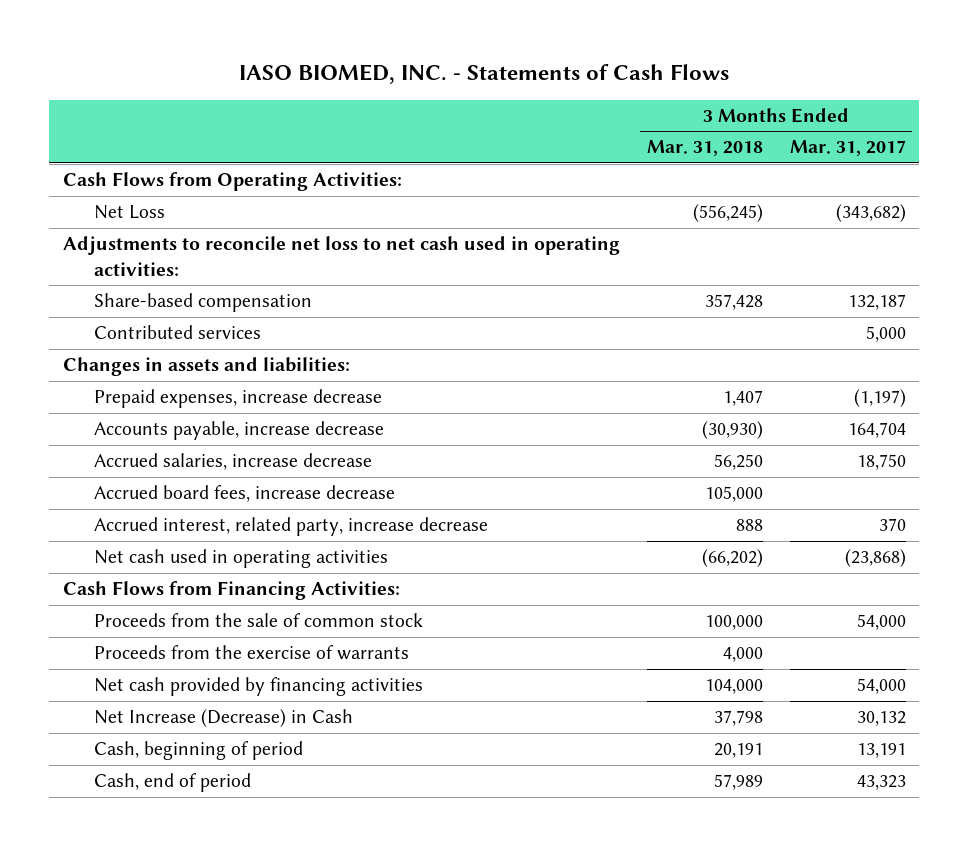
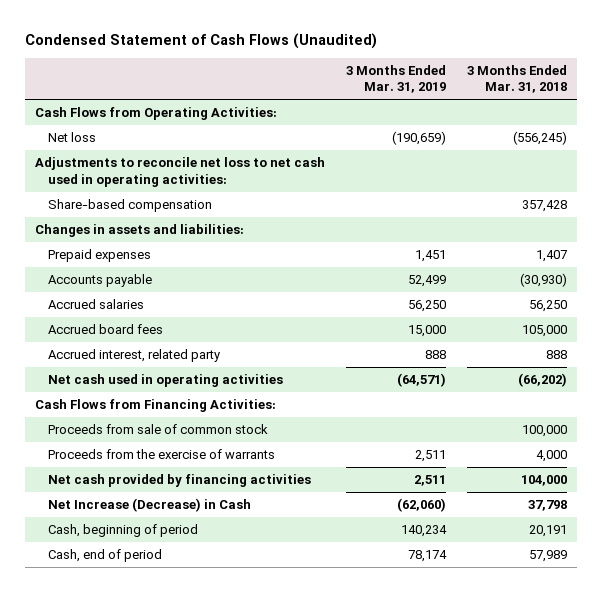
- IASO BIOMED, INC. - Statements of Cash Flows
+ Condensed Statement of Cash Flows (Unaudited)
- | 3 Months Ended Mar. 31, 2018 | 3 Months Ended Mar. 31, 2017
+ | 3 Months Ended Mar. 31, 2019 | 3 Months Ended Mar. 31, 2018
- Net Loss | (556,245) | (343,682)
+ Net loss | (190,659) | (556,245)
- Contributed services | | 5,000
- Prepaid expenses, increase decrease | 1,407 | (1,197)
- Accounts payable, increase decrease | (30,930) | 164,704
- Accrued salaries, increase decrease | 56,250 | 18,750
- Accrued board fees, increase decrease | 105,000 |
- Accrued interest, related party, increase decrease | 888 | 370
+ Prepaid expenses | 1,451 | 1,407
+ Accounts payable | 52,499 | (30,930)
+ Accrued salaries | 56,250 | 56,250
+ Accrued board fees | 15,000 | 105,000
+ Accrued interest, related party | 888 | 888
- Proceeds from the sale of common stock | 100,000 | 54,000
+ Proceeds from sale of common stock | | 100,000

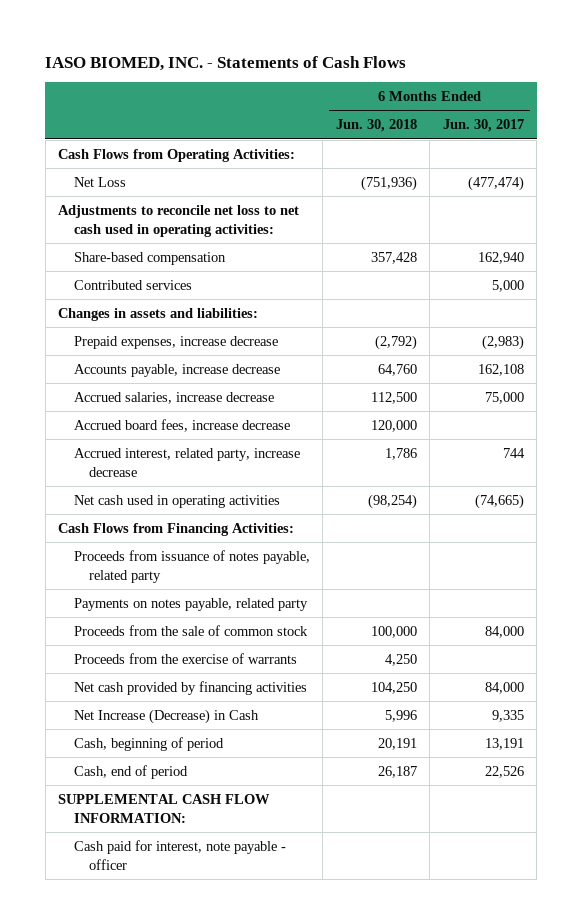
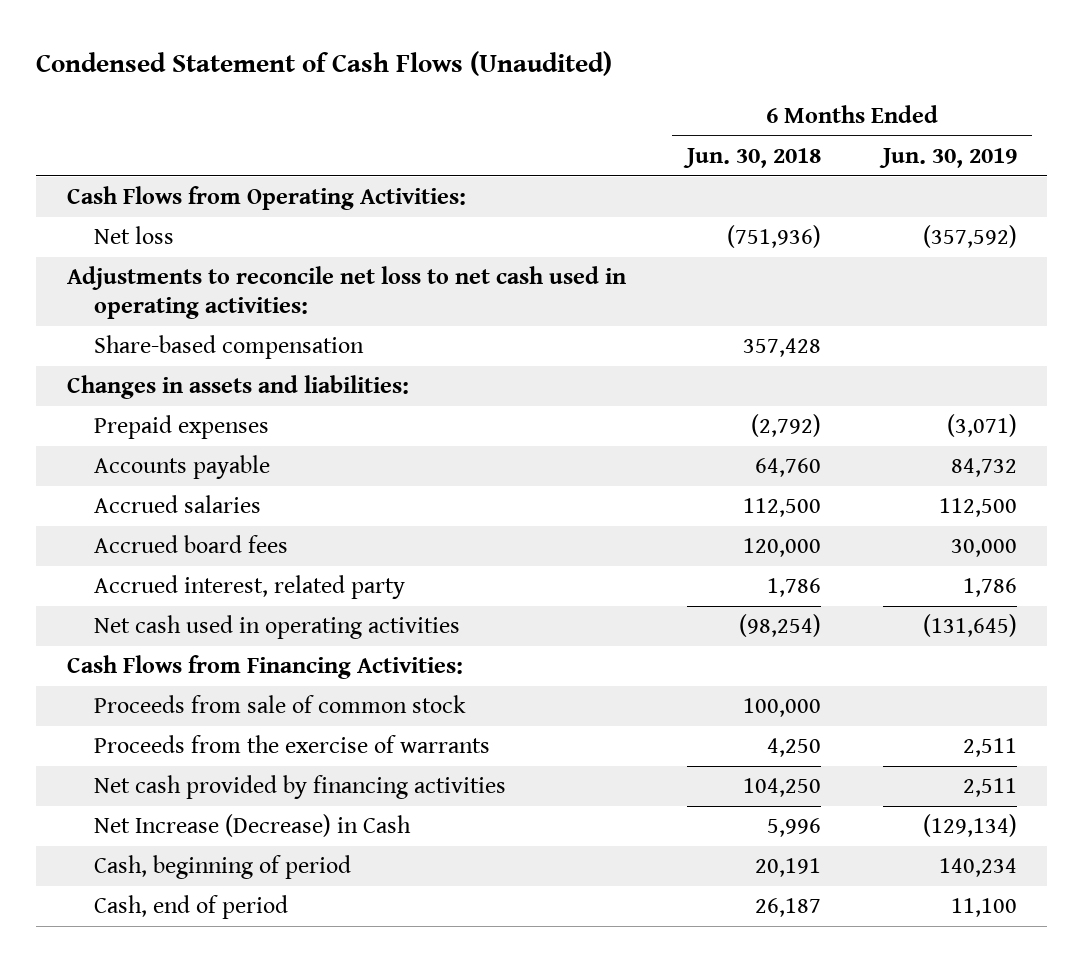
- IASO BIOMED, INC. - Statements of Cash Flows
+ Condensed Statement of Cash Flows (Unaudited)
- | 6 Months Ended Jun. 30, 2018 | 6 Months Ended Jun. 30, 2017
+ | 6 Months Ended Jun. 30, 2018 | 6 Months Ended Jun. 30, 2019
- Net Loss | (751,936) | (477,474)
+ Net loss | (751,936) | (357,592)
- Contributed services | | 5,000
- Prepaid expenses, increase decrease | (2,792) | (2,983)
- Accounts payable, increase decrease | 64,760 | 162,108
- Accrued salaries, increase decrease | 112,500 | 75,000
- Accrued board fees, increase decrease | 120,000 |
- Accrued interest, related party, increase decrease | 1,786 | 744
+ Prepaid expenses | (2,792) | (3,071)
+ Accounts payable | 64,760 | 84,732
+ Accrued salaries | 112,500 | 112,500
+ Accrued board fees | 120,000 | 30,000
+ Accrued interest, related party | 1,786 | 1,786
- Proceeds from issuance of notes payable, related party
- Payments on notes payable, related party
- Proceeds from the sale of common stock | 100,000 | 84,000
+ Proceeds from sale of common stock | 100,000 |
- SUPPLEMENTAL CASH FLOW INFORMATION:
- Cash paid for interest, note payable - officer

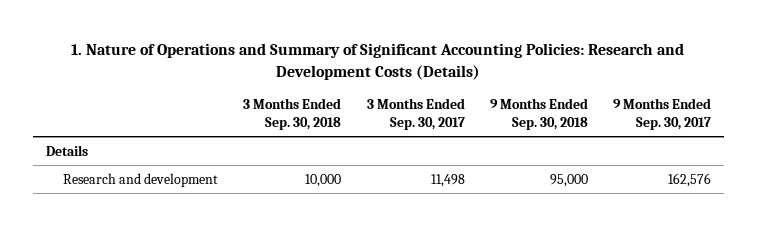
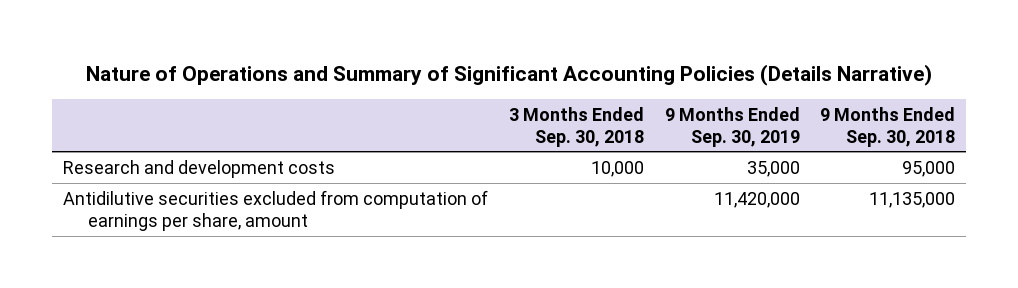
- 1. Nature of Operations and Summary of Significant Accounting Policies: Research and Development Costs (Details)
+ Nature of Operations and Summary of Significant Accounting Policies (Details Narrative)
- | 3 Months Ended Sep. 30, 2018 | 3 Months Ended Sep. 30, 2017 | 9 Months Ended Sep. 30, 2018 | 9 Months Ended Sep. 30, 2017
+ | 3 Months Ended Sep. 30, 2018 | 9 Months Ended Sep. 30, 2019 | 9 Months Ended Sep. 30, 2018
- Details
- Research and development | 10,000 | 11,498 | 95,000 | 162,576
+ Research and development costs | 10,000 | 35,000 | 95,000
+ Antidilutive securities excluded from computation of earnings per share, amount | | 11,420,000 | 11,135,000

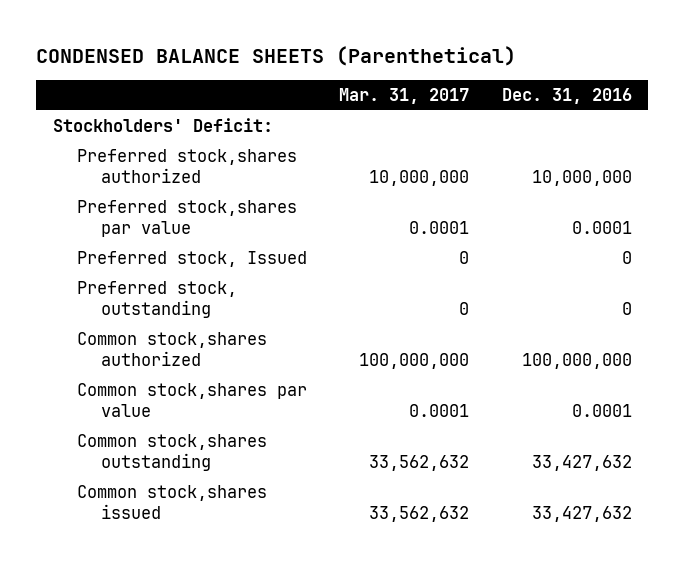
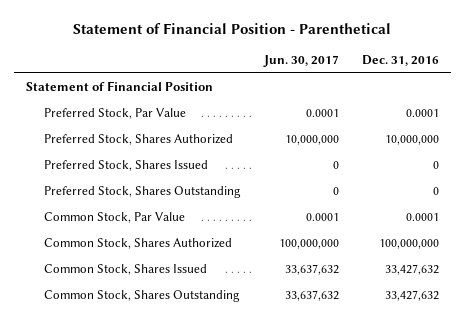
- CONDENSED BALANCE SHEETS (Parenthetical)
+ Statement of Financial Position - Parenthetical
- | Mar. 31, 2017 | Dec. 31, 2016
+ | Jun. 30, 2017 | Dec. 31, 2016
- Stockholders' Deficit:
- Preferred stock,shares authorized | 10,000,000 | 10,000,000
- Preferred stock,shares par value | 0.0001 | 0.0001
- Preferred stock, Issued | 0 | 0
- Preferred stock, outstanding | 0 | 0
- Common stock,shares authorized | 100,000,000 | 100,000,000
- Common stock,shares par value | 0.0001 | 0.0001
- Common stock,shares outstanding | 33,562,632 | 33,427,632
- Common stock,shares issued | 33,562,632 | 33,427,632
+ Statement of Financial Position
+ Preferred Stock, Par Value | 0.0001 | 0.0001
+ Preferred Stock, Shares Authorized | 10,000,000 | 10,000,000
+ Preferred Stock, Shares Issued | 0 | 0
+ Preferred Stock, Shares Outstanding | 0 | 0
+ Common Stock, Par Value | 0.0001 | 0.0001
+ Common Stock, Shares Authorized | 100,000,000 | 100,000,000
+ Common Stock, Shares Issued | 33,637,632 | 33,427,632
+ Common Stock, Shares Outstanding | 33,637,632 | 33,427,632

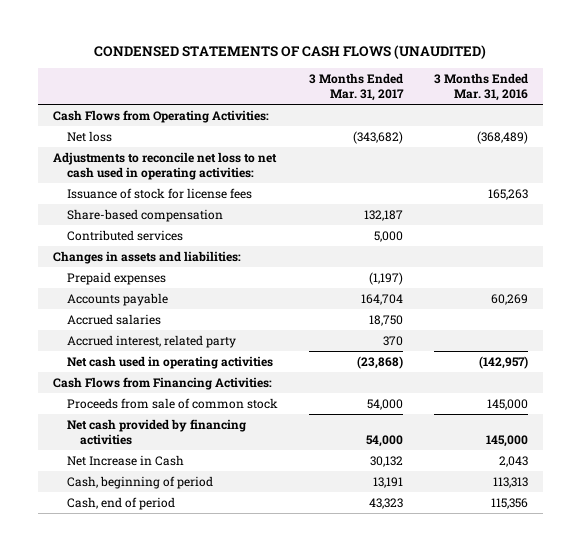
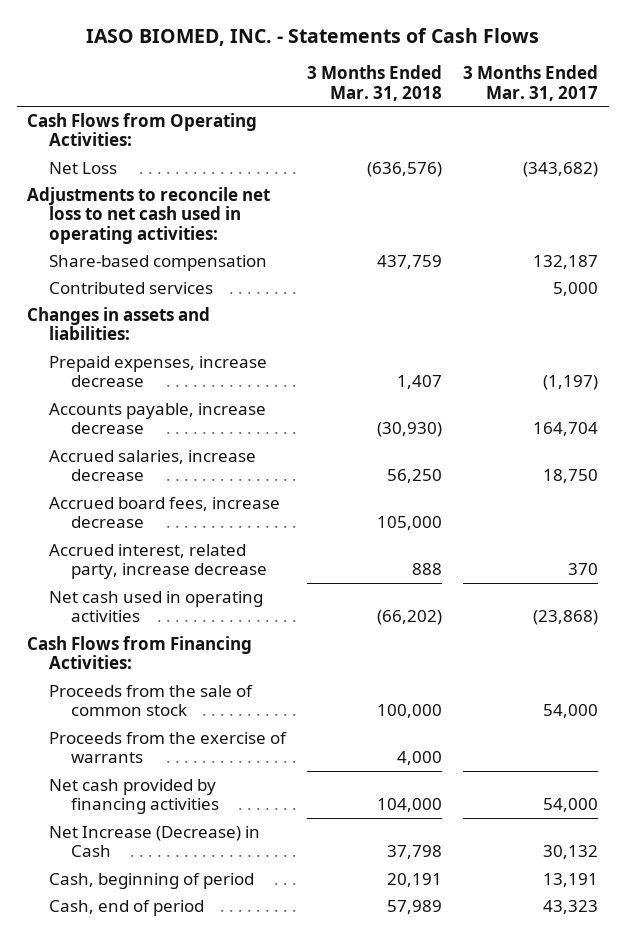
- CONDENSED STATEMENTS OF CASH FLOWS (UNAUDITED)
+ IASO BIOMED, INC. - Statements of Cash Flows
- | 3 Months Ended Mar. 31, 2017 | 3 Months Ended Mar. 31, 2016
+ | 3 Months Ended Mar. 31, 2018 | 3 Months Ended Mar. 31, 2017
- Net loss | (343,682) | (368,489)
+ Net Loss | (636,576) | (343,682)
- Issuance of stock for license fees | | 165,263
- Prepaid expenses | (1,197) |
- Accounts payable | 164,704 | 60,269
- Accrued salaries | 18,750 |
- Accrued interest, related party | 370 |
+ Prepaid expenses, increase decrease | 1,407 | (1,197)
+ Accounts payable, increase decrease | (30,930) | 164,704
+ Accrued salaries, increase decrease | 56,250 | 18,750
+ Accrued board fees, increase decrease | 105,000 |
+ Accrued interest, related party, increase decrease | 888 | 370
- Proceeds from sale of common stock | 54,000 | 145,000
+ Proceeds from the sale of common stock | 100,000 | 54,000
+ Proceeds from the exercise of warrants | 4,000 |
- Net Increase in Cash | 30,132 | 2,043
+ Net Increase (Decrease) in Cash | 37,798 | 30,132

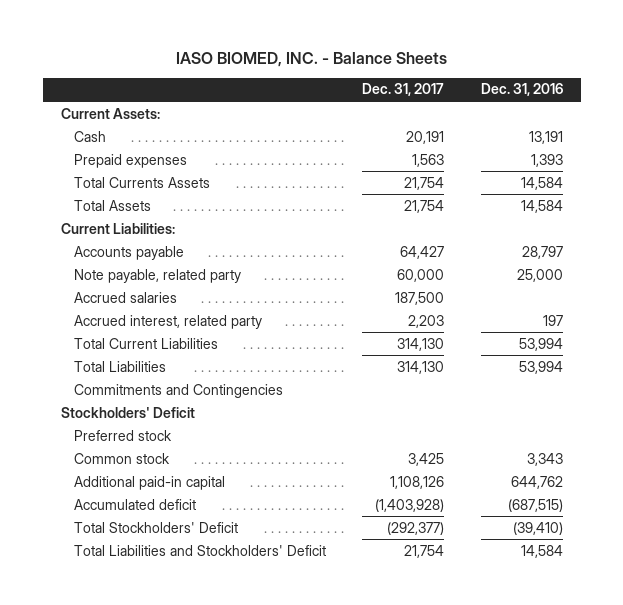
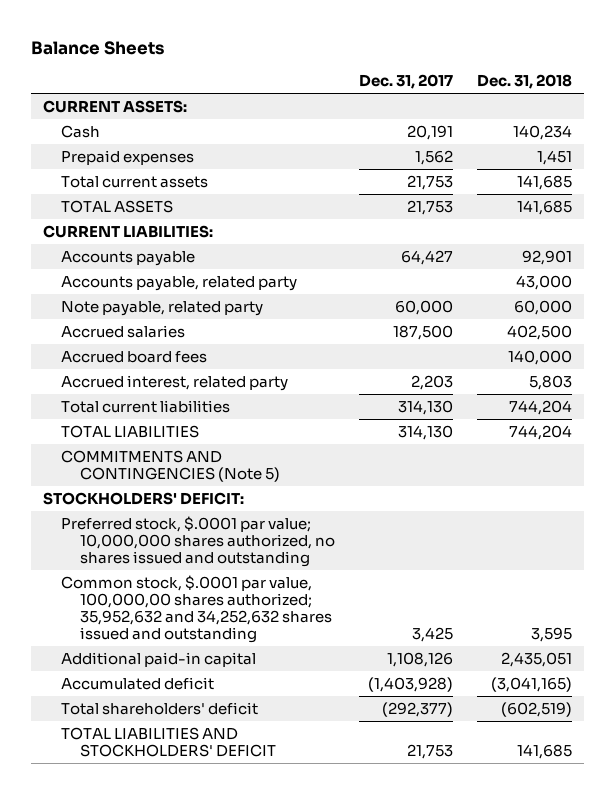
- IASO BIOMED, INC. - Balance Sheets
+ Balance Sheets
- | Dec. 31, 2017 | Dec. 31, 2016
+ | Dec. 31, 2017 | Dec. 31, 2018
- Current Assets:
+ CURRENT ASSETS:
- Prepaid expenses | 1,563 | 1,393
- Total Currents Assets | 21,754 | 14,584
- Total Assets | 21,754 | 14,584
- Current Liabilities:
+ Prepaid expenses | 1,562 | 1,451
+ Total current assets | 21,753 | 141,685
+ TOTAL ASSETS | 21,753 | 141,685
+ CURRENT LIABILITIES:
+ Accounts payable, related party | | 43,000
+ Accrued board fees | | 140,000
- Total Current Liabilities | 314,130 | 53,994
- Total Liabilities | 314,130 | 53,994
- Commitments and Contingencies
- Stockholders' Deficit
- Preferred stock
- Common stock | 3,425 | 3,343
+ Total current liabilities | 314,130 | 744,204
+ TOTAL LIABILITIES | 314,130 | 744,204
+ COMMITMENTS AND CONTINGENCIES (Note 5)
+ STOCKHOLDERS' DEFICIT:
+ Preferred stock, $.0001 par value; 10,000,000 shares authorized, no shares issued and outstanding
+ Common stock, $.0001 par value, 100,000,00 shares authorized; 35,952,632 and 34,252,632 shares issued and outstanding | 3,425 | 3,595
- Total Stockholders' Deficit | (292,377) | (39,410)
- Total Liabilities and Stockholders' Deficit | 21,754 | 14,584
+ Total shareholders' deficit | (292,377) | (602,519)
+ TOTAL LIABILITIES AND STOCKHOLDERS' DEFICIT | 21,753 | 141,685

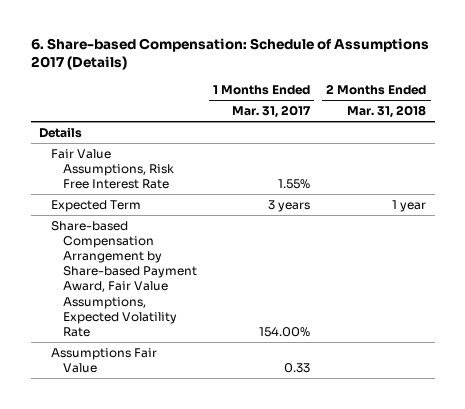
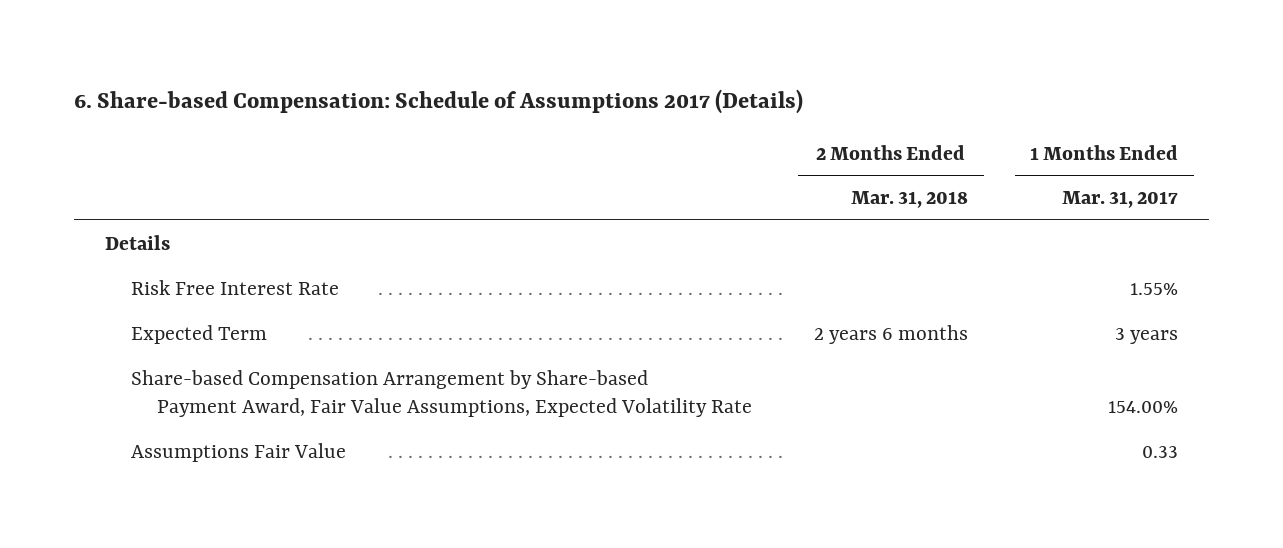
- | 1 Months Ended Mar. 31, 2017 | 2 Months Ended Mar. 31, 2018
+ | 2 Months Ended Mar. 31, 2018 | 1 Months Ended Mar. 31, 2017
- Fair Value Assumptions, Risk Free Interest Rate | 1.55% |
- Expected Term | 3 years | 1 year
+ Risk Free Interest Rate | | 1.55%
+ Expected Term | 2 years 6 months | 3 years

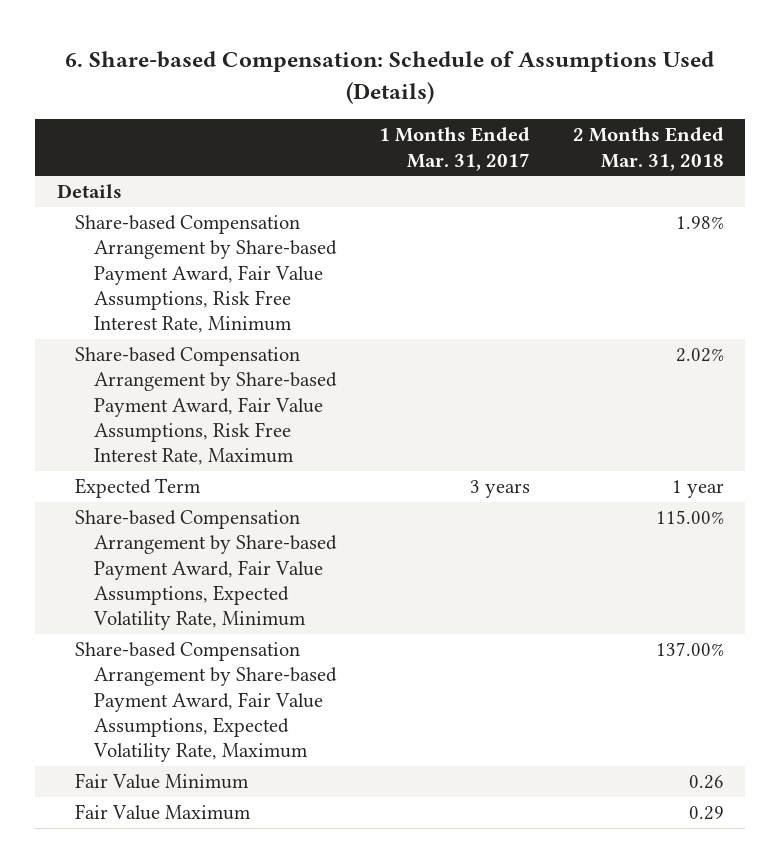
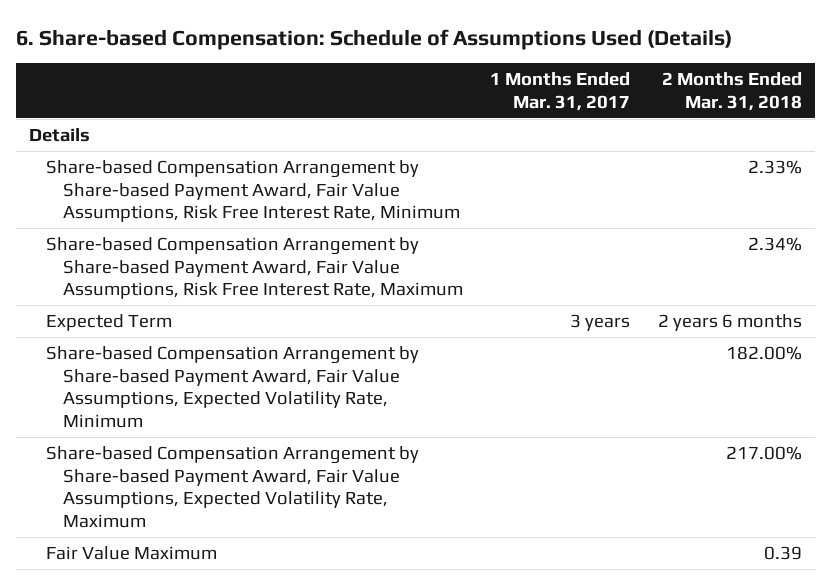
- Share-based Compensation Arrangement by Share-based Payment Award, Fair Value Assumptions, Risk Free Interest Rate, Minimum | | 1.98%
- Share-based Compensation Arrangement by Share-based Payment Award, Fair Value Assumptions, Risk Free Interest Rate, Maximum | | 2.02%
- Expected Term | 3 years | 1 year
- Share-based Compensation Arrangement by Share-based Payment Award, Fair Value Assumptions, Expected Volatility Rate, Minimum | | 115.00%
- Share-based Compensation Arrangement by Share-based Payment Award, Fair Value Assumptions, Expected Volatility Rate, Maximum | | 137.00%
- Fair Value Minimum | | 0.26
- Fair Value Maximum | | 0.29
+ Share-based Compensation Arrangement by Share-based Payment Award, Fair Value Assumptions, Risk Free Interest Rate, Minimum | | 2.33%
+ Share-based Compensation Arrangement by Share-based Payment Award, Fair Value Assumptions, Risk Free Interest Rate, Maximum | | 2.34%
+ Expected Term | 3 years | 2 years 6 months
+ Share-based Compensation Arrangement by Share-based Payment Award, Fair Value Assumptions, Expected Volatility Rate, Minimum | | 182.00%
+ Share-based Compensation Arrangement by Share-based Payment Award, Fair Value Assumptions, Expected Volatility Rate, Maximum | | 217.00%
+ Fair Value Maximum | | 0.39

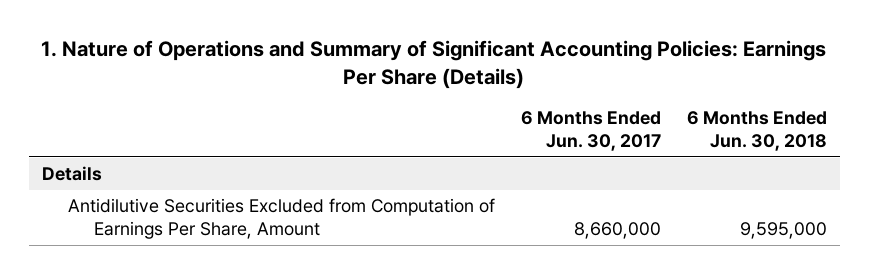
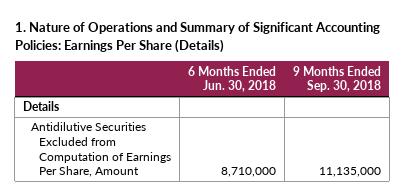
- | 6 Months Ended Jun. 30, 2017 | 6 Months Ended Jun. 30, 2018
+ | 6 Months Ended Jun. 30, 2018 | 9 Months Ended Sep. 30, 2018
- Antidilutive Securities Excluded from Computation of Earnings Per Share, Amount | 8,660,000 | 9,595,000
+ Antidilutive Securities Excluded from Computation of Earnings Per Share, Amount | 8,710,000 | 11,135,000

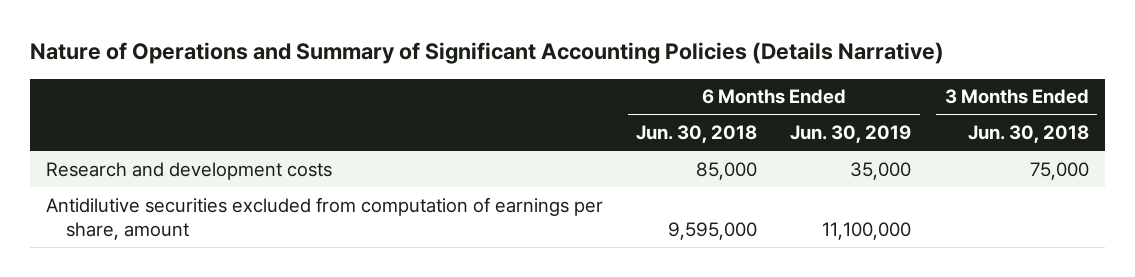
- 1. Nature of Operations and Summary of Significant Accounting Policies: Earnings Per Share (Details)
+ Nature of Operations and Summary of Significant Accounting Policies (Details Narrative)
- | 6 Months Ended Jun. 30, 2018 | 9 Months Ended Sep. 30, 2018
+ | 6 Months Ended Jun. 30, 2018 | 6 Months Ended Jun. 30, 2019 | 3 Months Ended Jun. 30, 2018
- Details
- Antidilutive Securities Excluded from Computation of Earnings Per Share, Amount | 8,710,000 | 11,135,000
+ Research and development costs | 85,000 | 35,000 | 75,000
+ Antidilutive securities excluded from computation of earnings per share, amount | 9,595,000 | 11,100,000 |

